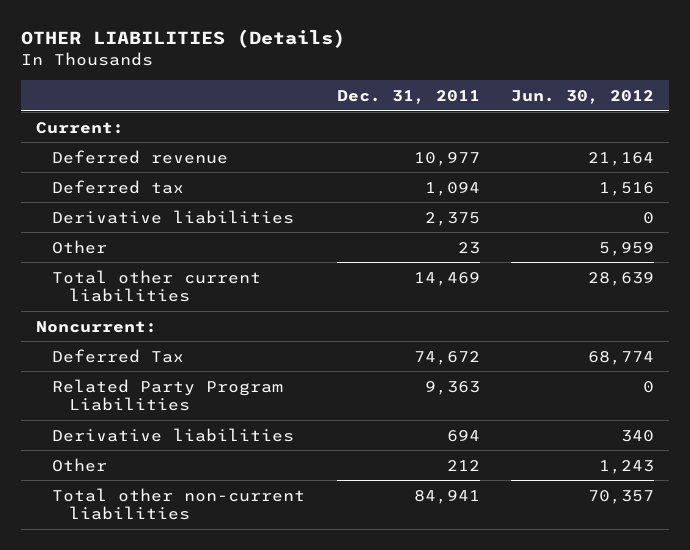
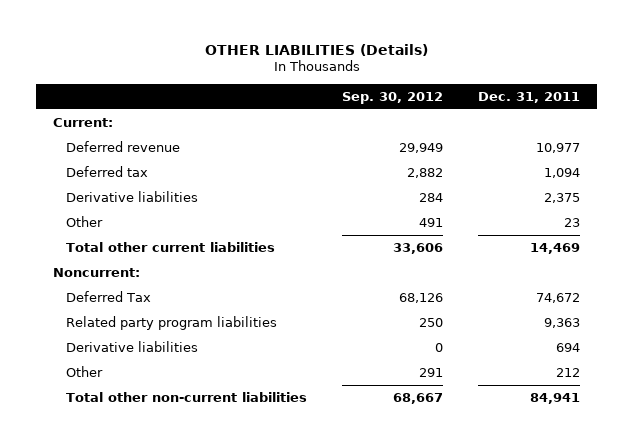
- | Dec. 31, 2011 | Jun. 30, 2012
+ | Sep. 30, 2012 | Dec. 31, 2011
- Related Party Program Liabilities | 9,363 | 0
+ Related party program liabilities | 250 | 9,363

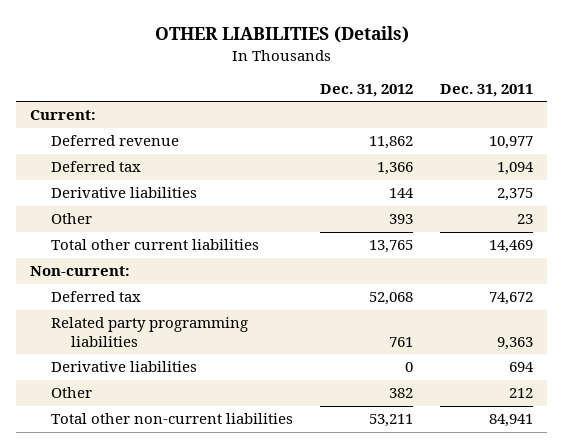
- | Sep. 30, 2012 | Dec. 31, 2011
+ | Dec. 31, 2012 | Dec. 31, 2011
- Noncurrent:
- Deferred Tax | 68,126 | 74,672
- Related party program liabilities | 250 | 9,363
+ Non-current:
+ Deferred tax | 52,068 | 74,672
+ Related party programming liabilities | 761 | 9,363

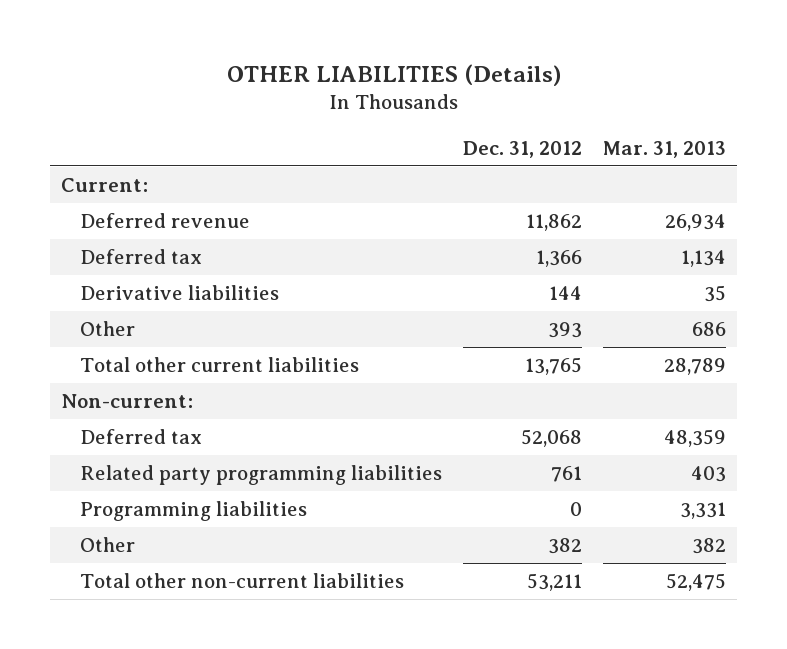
- | Dec. 31, 2012 | Dec. 31, 2011
+ | Dec. 31, 2012 | Mar. 31, 2013
- Derivative liabilities | 0 | 694
+ Programming liabilities | 0 | 3,331

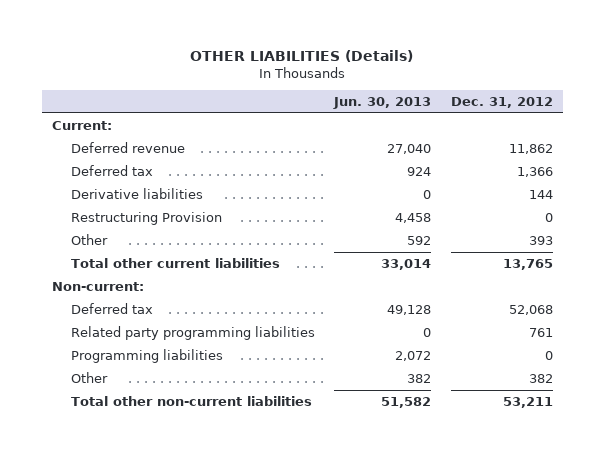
- | Dec. 31, 2012 | Mar. 31, 2013
+ | Jun. 30, 2013 | Dec. 31, 2012
+ Restructuring Provision | 4,458 | 0

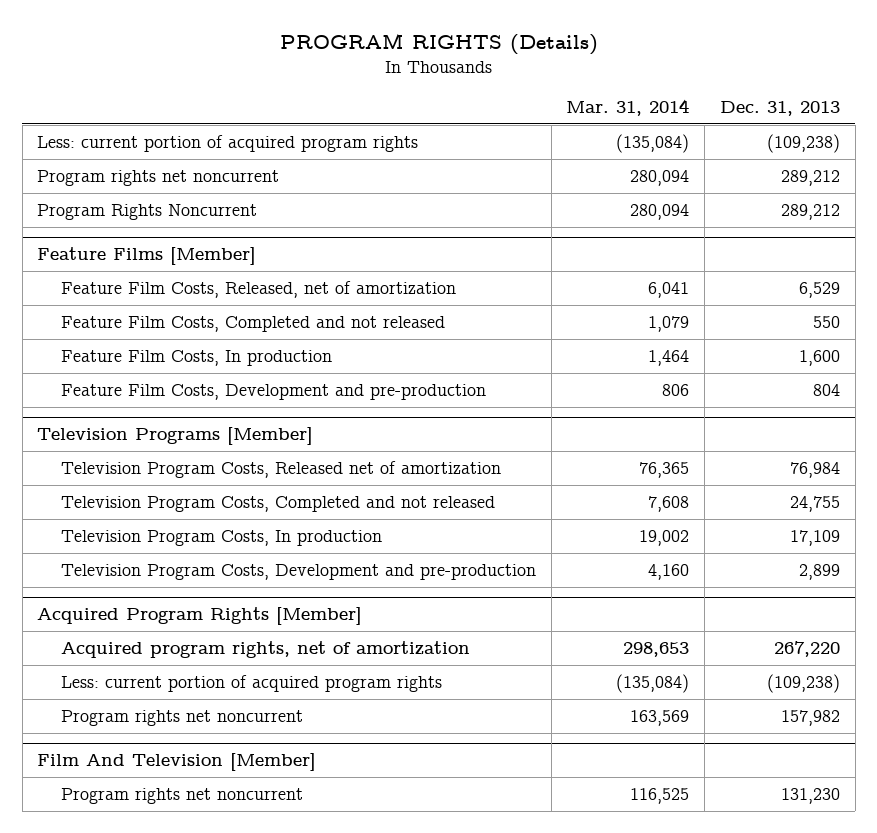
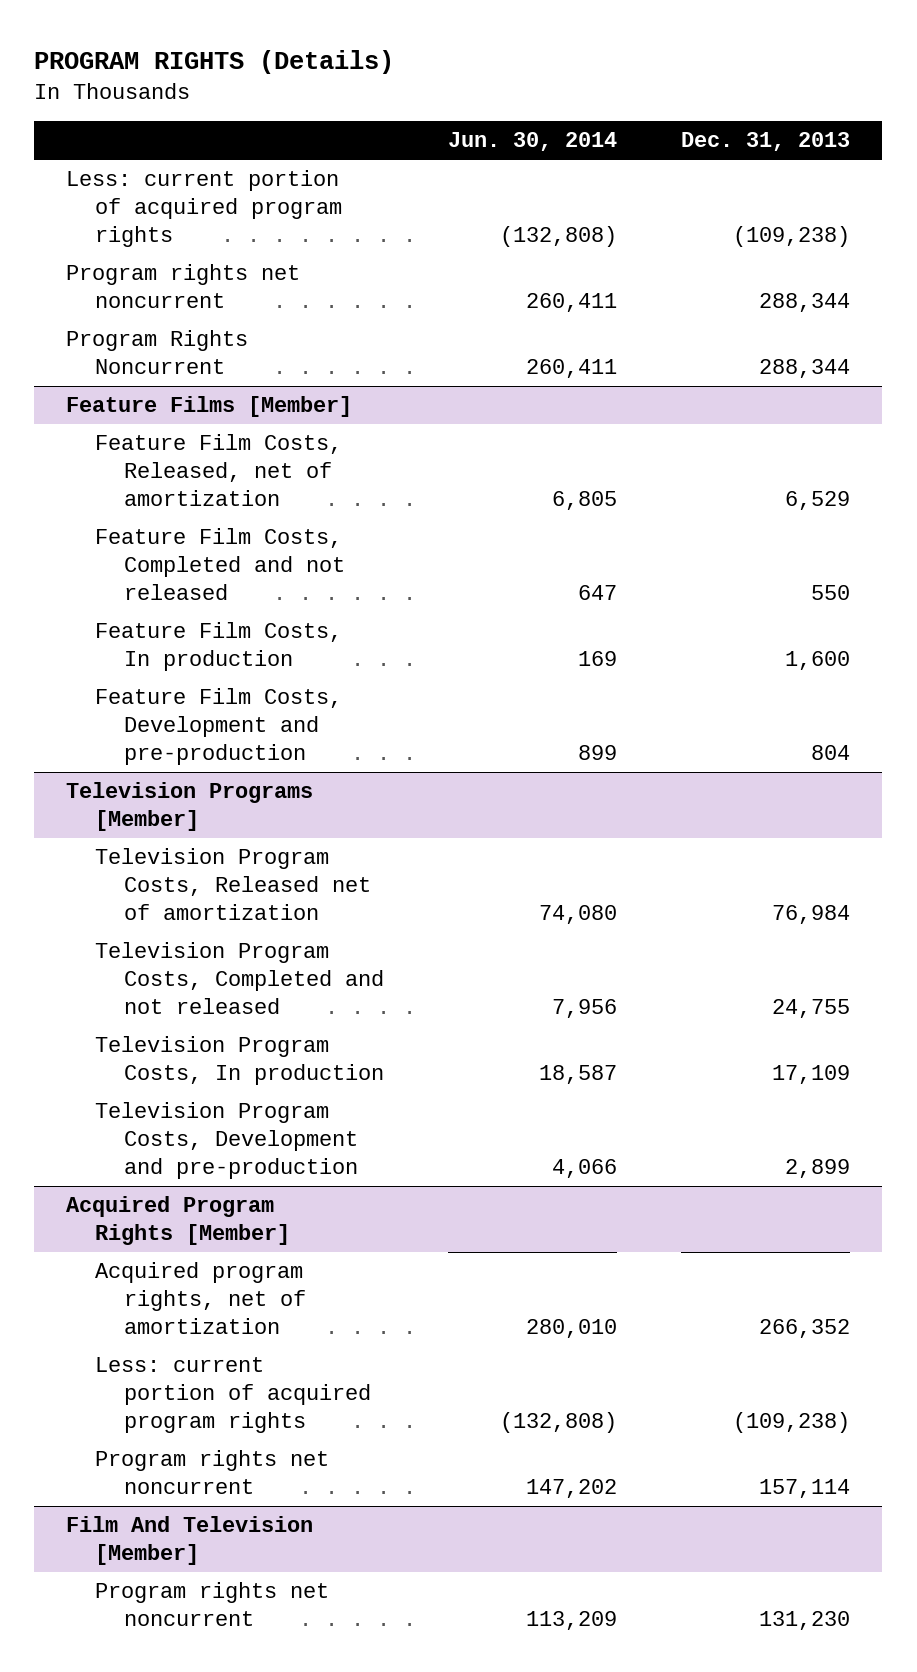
- | Mar. 31, 2014 | Dec. 31, 2013
+ | Jun. 30, 2014 | Dec. 31, 2013
- Program rights net noncurrent | 280,094 | 289,212
- Program Rights Noncurrent | 280,094 | 289,212
+ Program rights net noncurrent | 260,411 | 288,344
+ Program Rights Noncurrent | 260,411 | 288,344
@ Acquired Program Rights [Member]
- Acquired program rights, net of amortization | 298,653 | 267,220
+ Acquired program rights, net of amortization | 280,010 | 266,352
- Program rights net noncurrent | 163,569 | 157,982
+ Program rights net noncurrent | 147,202 | 157,114

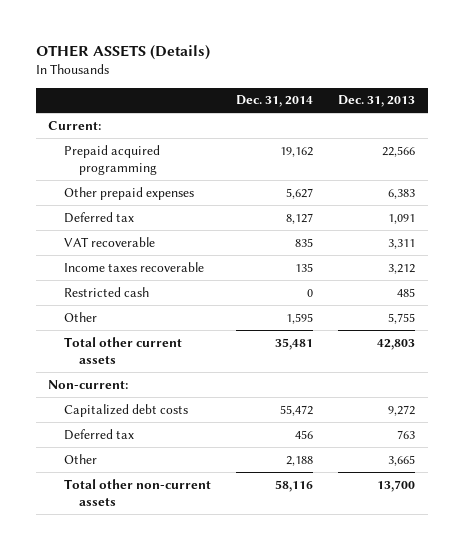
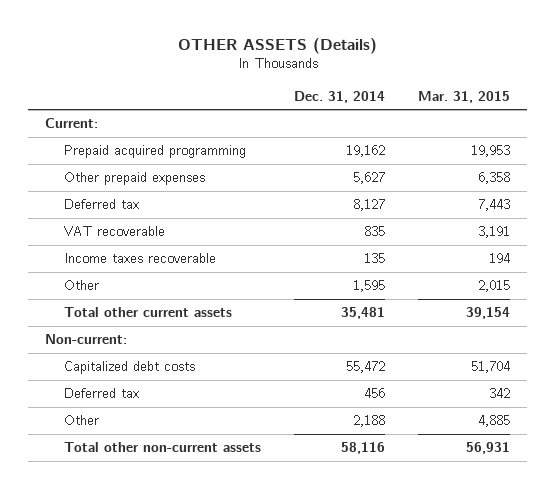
- | Dec. 31, 2014 | Dec. 31, 2013
+ | Dec. 31, 2014 | Mar. 31, 2015
- Restricted cash | 0 | 485

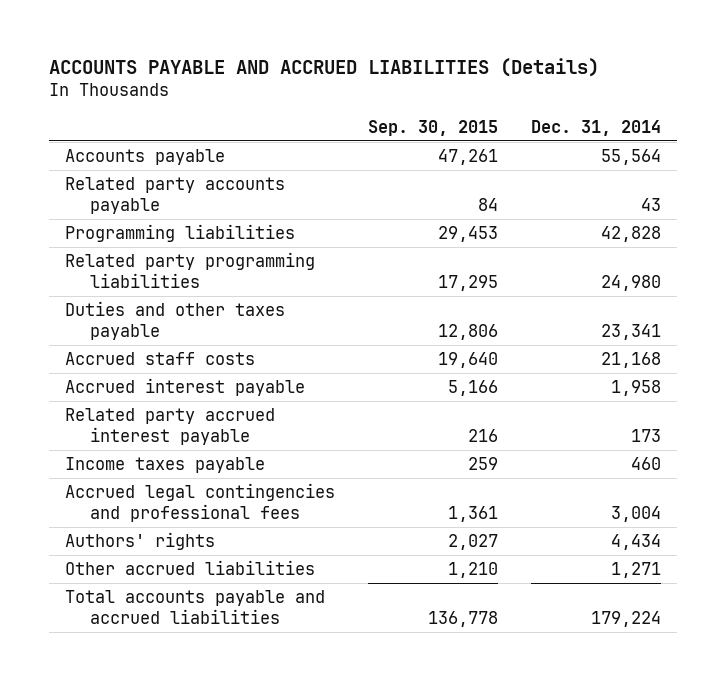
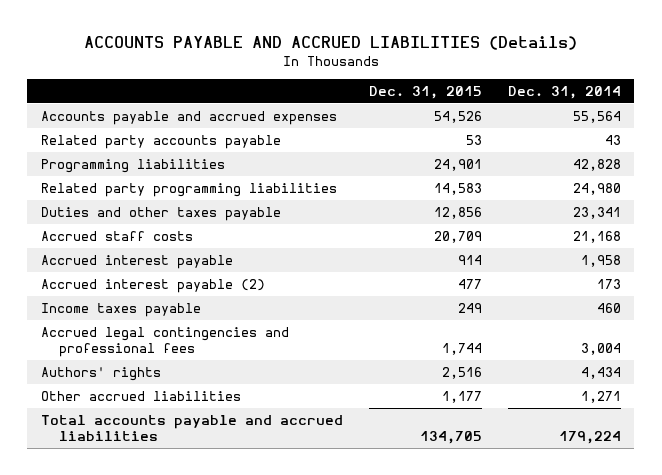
- | Sep. 30, 2015 | Dec. 31, 2014
+ | Dec. 31, 2015 | Dec. 31, 2014
- Accounts payable | 47,261 | 55,564
+ Accounts payable and accrued expenses | 54,526 | 55,564
- Related party accrued interest payable | 216 | 173
+ Accrued interest payable (2) | 477 | 173

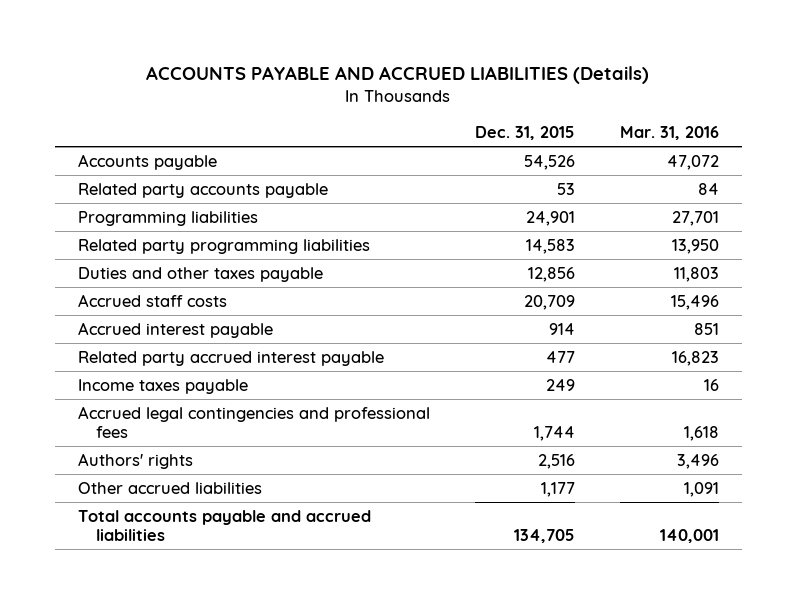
- | Dec. 31, 2015 | Dec. 31, 2014
+ | Dec. 31, 2015 | Mar. 31, 2016
- Accounts payable and accrued expenses | 54,526 | 55,564
+ Accounts payable | 54,526 | 47,072
- Accrued interest payable (2) | 477 | 173
+ Related party accrued interest payable | 477 | 16,823

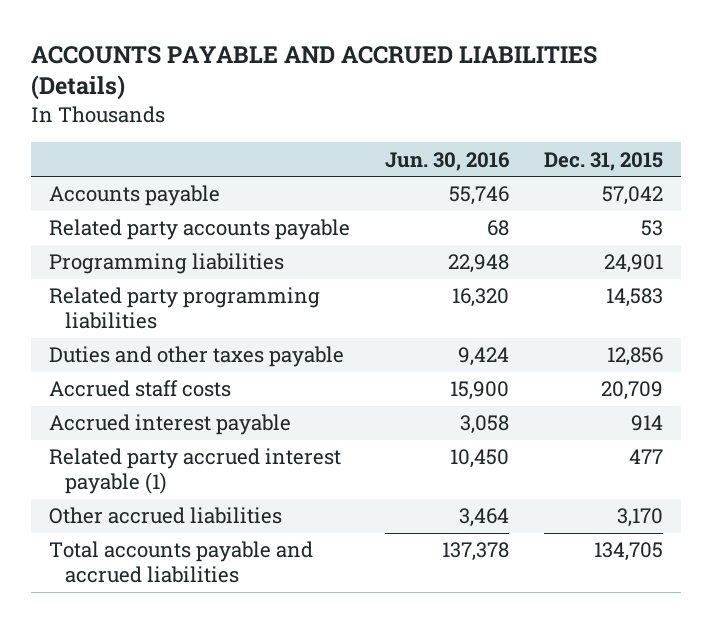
- | Dec. 31, 2015 | Mar. 31, 2016
+ | Jun. 30, 2016 | Dec. 31, 2015
- Accounts payable | 54,526 | 47,072
+ Accounts payable | 55,746 | 57,042
- Related party accrued interest payable | 477 | 16,823
- Income taxes payable | 249 | 16
- Accrued legal contingencies and professional fees | 1,744 | 1,618
- Authors' rights | 2,516 | 3,496
- Other accrued liabilities | 1,177 | 1,091
+ Related party accrued interest payable (1) | 10,450 | 477
+ Other accrued liabilities | 3,464 | 3,170

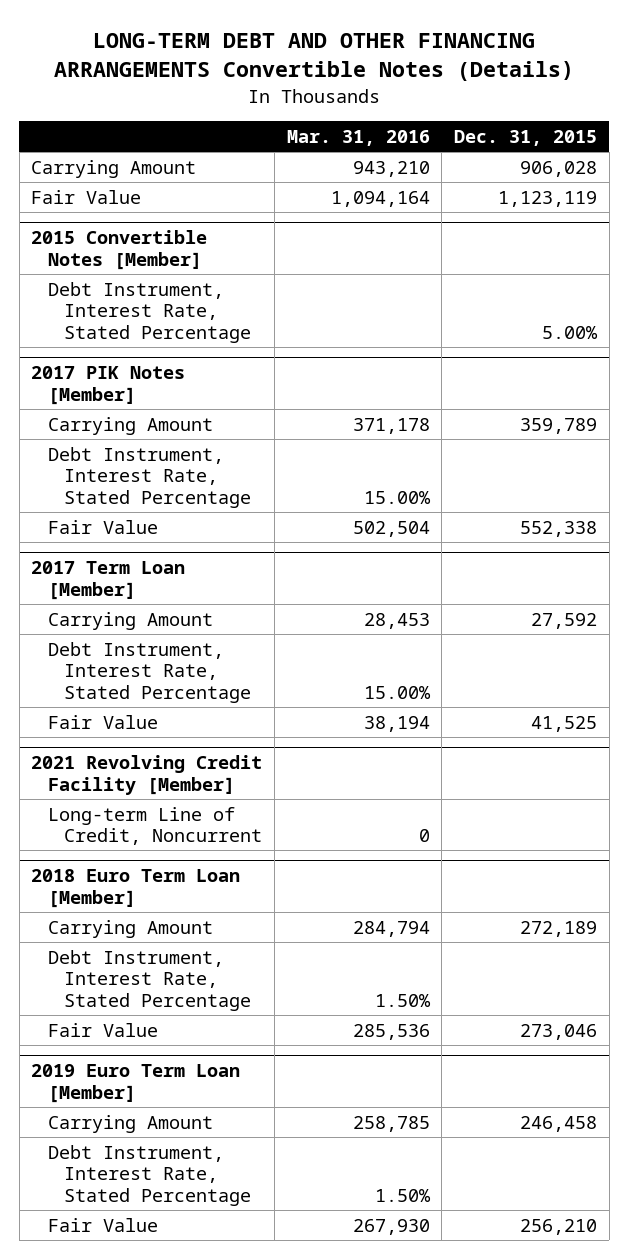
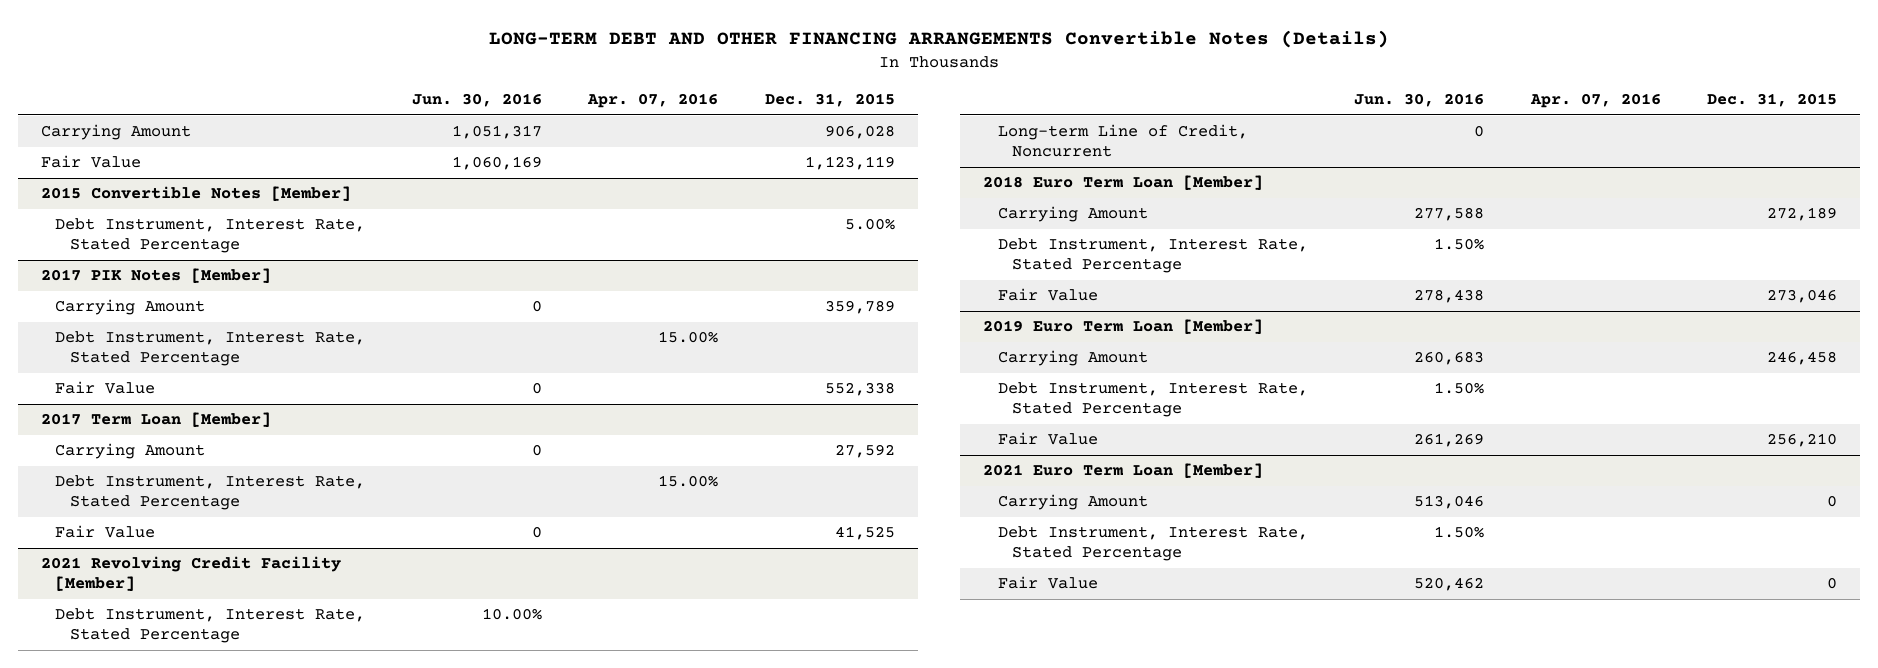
- | Mar. 31, 2016 | Dec. 31, 2015
+ | Jun. 30, 2016 | Apr. 07, 2016 | Dec. 31, 2015
@ 2021 Revolving Credit Facility [Member]
+ Debt Instrument, Interest Rate, Stated Percentage | 10.00% | |
+ 2021 Euro Term Loan [Member]
+ Carrying Amount | 513,046 | | 0
+ Debt Instrument, Interest Rate, Stated Percentage | 1.50% | |
+ Fair Value | 520,462 | | 0

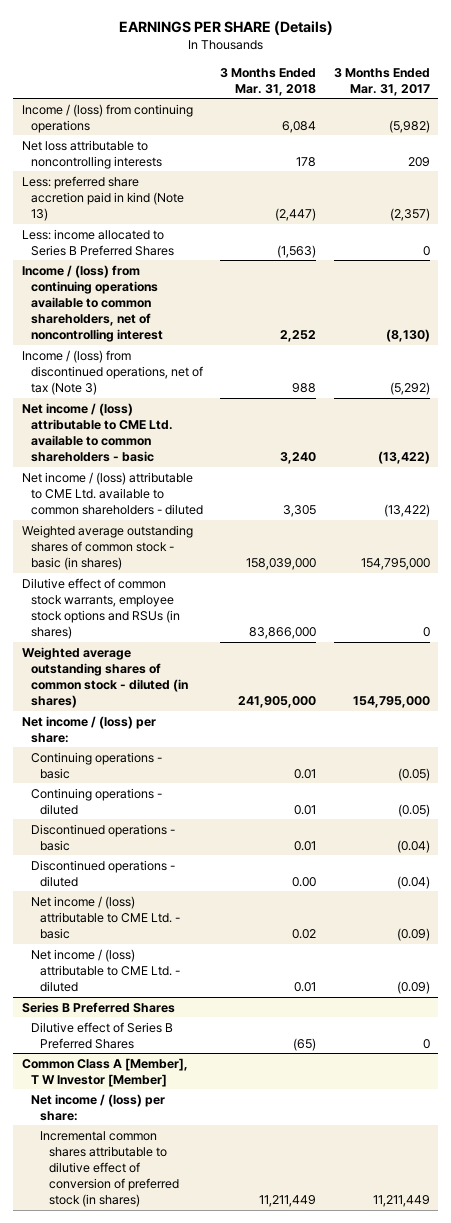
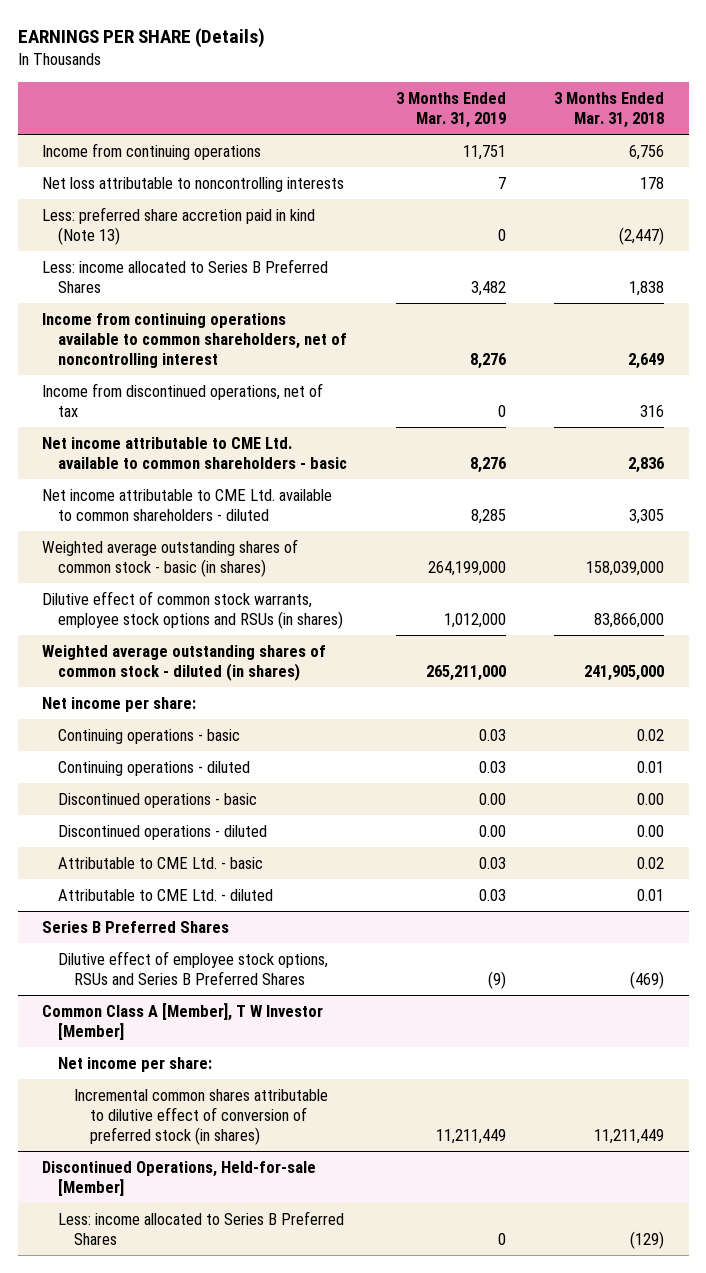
- | 3 Months Ended Mar. 31, 2018 | 3 Months Ended Mar. 31, 2017
+ | 3 Months Ended Mar. 31, 2019 | 3 Months Ended Mar. 31, 2018
- Income / (loss) from continuing operations | 6,084 | (5,982)
+ Income from continuing operations | 11,751 | 6,756
- Less: income allocated to Series B Preferred Shares | (1,563) | 0
- Income / (loss) from continuing operations available to common shareholders, net of noncontrolling interest | 2,252 | (8,130)
- Income / (loss) from discontinued operations, net of tax (Note 3) | 988 | (5,292)
- Net income / (loss) attributable to CME Ltd. available to common shareholders - basic | 3,240 | (13,422)
- Net income / (loss) attributable to CME Ltd. available to common shareholders - diluted | 3,305 | (13,422)
+ Less: income allocated to Series B Preferred Shares | 3,482 | 1,838
+ Income from continuing operations available to common shareholders, net of noncontrolling interest | 8,276 | 2,649
+ Income from discontinued operations, net of tax | 0 | 316
+ Net income attributable to CME Ltd. available to common shareholders - basic | 8,276 | 2,836
+ Net income attributable to CME Ltd. available to common shareholders - diluted | 8,285 | 3,305
- Net income / (loss) per share:
- Continuing operations - basic | 0.01 | (0.05)
+ Net income per share:
+ Continuing operations - basic | 0.03 | 0.02
- Discontinued operations - basic | 0.01 | (0.04)
+ Discontinued operations - basic | 0.00 | 0.00
- Net income / (loss) attributable to CME Ltd. - basic | 0.02 | (0.09)
- Net income / (loss) attributable to CME Ltd. - diluted | 0.01 | (0.09)
+ Attributable to CME Ltd. - basic | 0.03 | 0.02
+ Attributable to CME Ltd. - diluted | 0.03 | 0.01
@ Series B Preferred Shares
- Dilutive effect of Series B Preferred Shares | (65) | 0
+ Dilutive effect of employee stock options, RSUs and Series B Preferred Shares | (9) | (469)
@ Common Class A [Member], T W Investor [Member]
- Net income / (loss) per share:
+ Net income per share:
+ Discontinued Operations, Held-for-sale [Member]
+ Less: income allocated to Series B Preferred Shares | 0 | (129)

